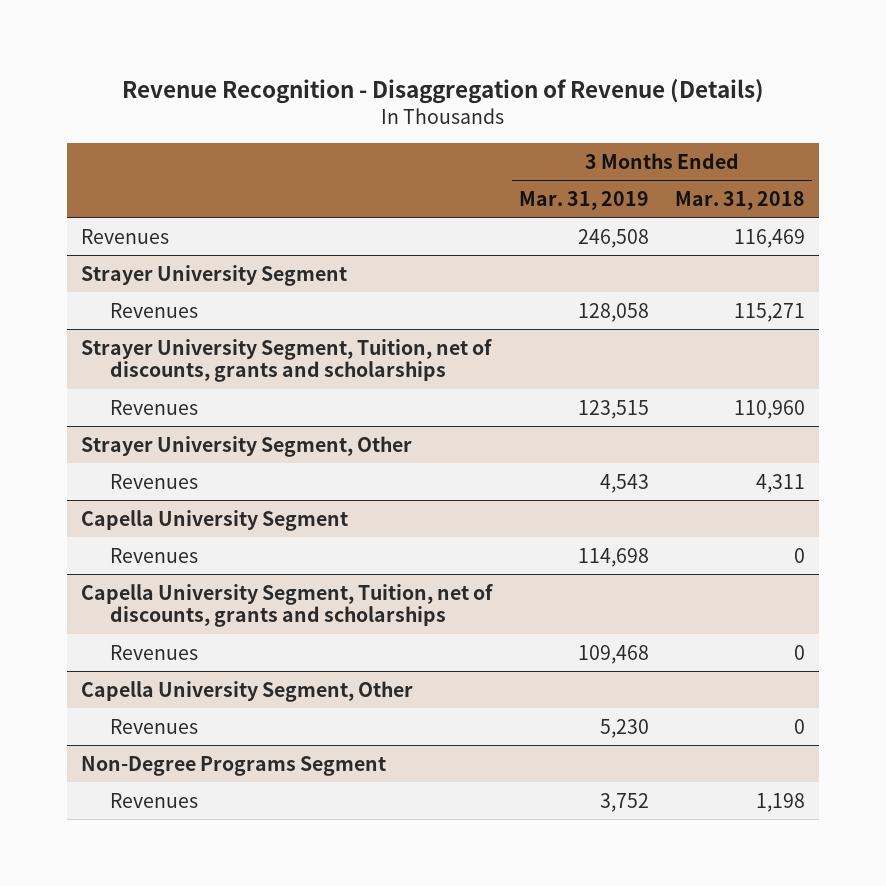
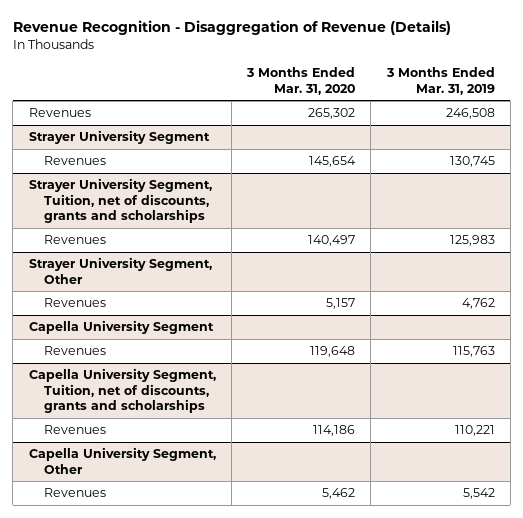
- | 3 Months Ended Mar. 31, 2019 | 3 Months Ended Mar. 31, 2018
+ | 3 Months Ended Mar. 31, 2020 | 3 Months Ended Mar. 31, 2019
@ Strayer University Segment
- Revenues | 128,058 | 115,271
+ Revenues | 145,654 | 130,745
@ Strayer University Segment, Tuition, net of discounts, grants and scholarships
- Revenues | 123,515 | 110,960
+ Revenues | 140,497 | 125,983
@ Strayer University Segment, Other
- Revenues | 4,543 | 4,311
+ Revenues | 5,157 | 4,762
@ Capella University Segment
- Revenues | 114,698 | 0
+ Revenues | 119,648 | 115,763
@ Capella University Segment, Tuition, net of discounts, grants and scholarships
- Revenues | 109,468 | 0
+ Revenues | 114,186 | 110,221
@ Capella University Segment, Other
- Revenues | 5,230 | 0
- Non-Degree Programs Segment
- Revenues | 3,752 | 1,198
@ Capella University Segment, Other
+ Revenues | 5,462 | 5,542

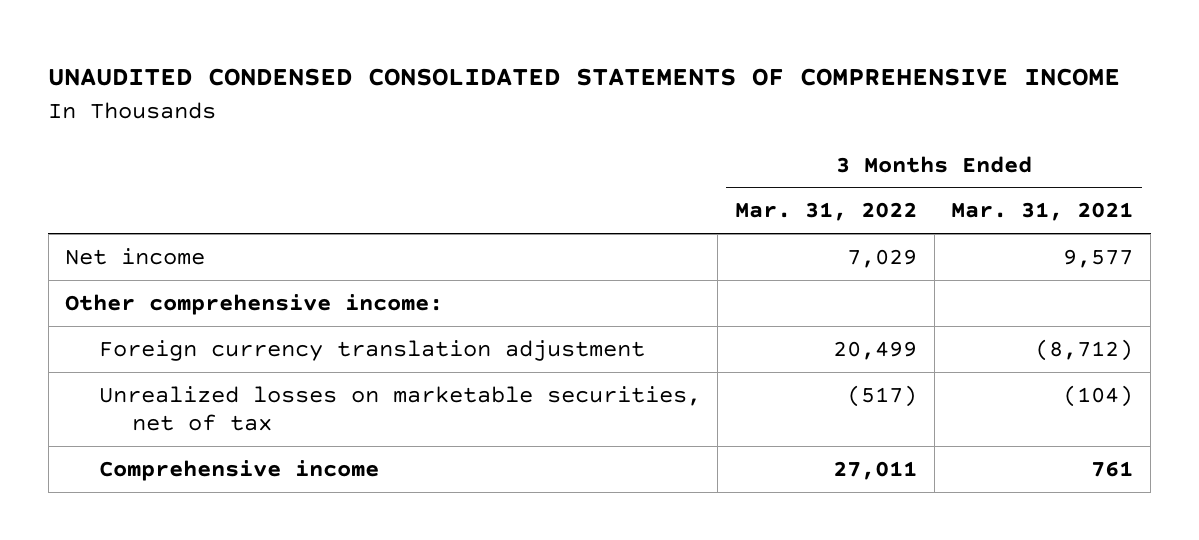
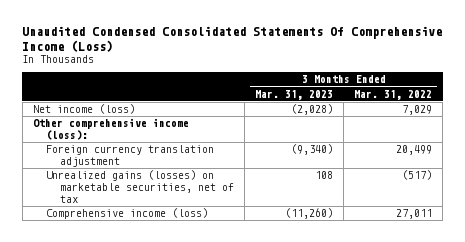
- UNAUDITED CONDENSED CONSOLIDATED STATEMENTS OF COMPREHENSIVE INCOME
+ Unaudited Condensed Consolidated Statements Of Comprehensive Income (Loss)
- | 3 Months Ended Mar. 31, 2022 | 3 Months Ended Mar. 31, 2021
+ | 3 Months Ended Mar. 31, 2023 | 3 Months Ended Mar. 31, 2022
- Net income | 7,029 | 9,577
- Other comprehensive income:
+ Net income (loss) | (2,028) | 7,029
+ Other comprehensive income (loss):
- Unrealized losses on marketable securities, net of tax | (517) | (104)
- Comprehensive income | 27,011 | 761
+ Unrealized gains (losses) on marketable securities, net of tax | 108 | (517)
+ Comprehensive income (loss) | (11,260) | 27,011

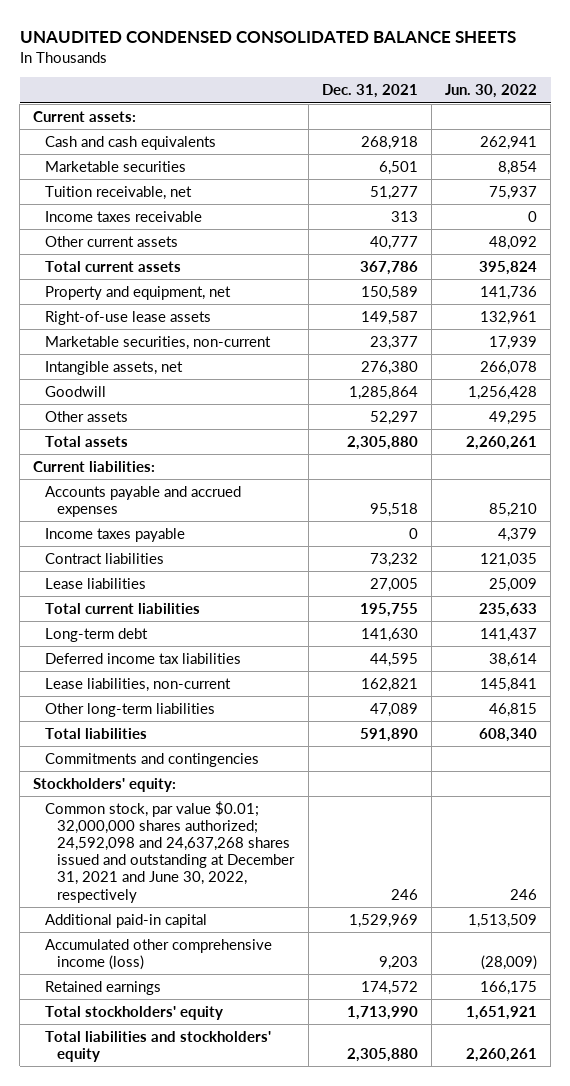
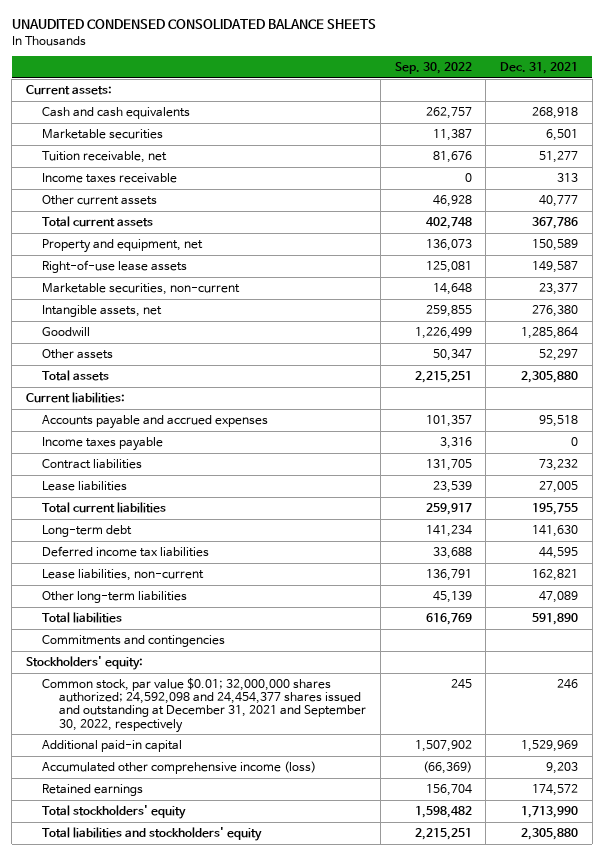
- | Dec. 31, 2021 | Jun. 30, 2022
+ | Sep. 30, 2022 | Dec. 31, 2021
- Common stock, par value $0.01; 32,000,000 shares authorized; 24,592,098 and 24,637,268 shares issued and outstanding at December 31, 2021 and June 30, 2022, respectively | 246 | 246
+ Common stock, par value $0.01; 32,000,000 shares authorized; 24,592,098 and 24,454,377 shares issued and outstanding at December 31, 2021 and September 30, 2022, respectively | 245 | 246

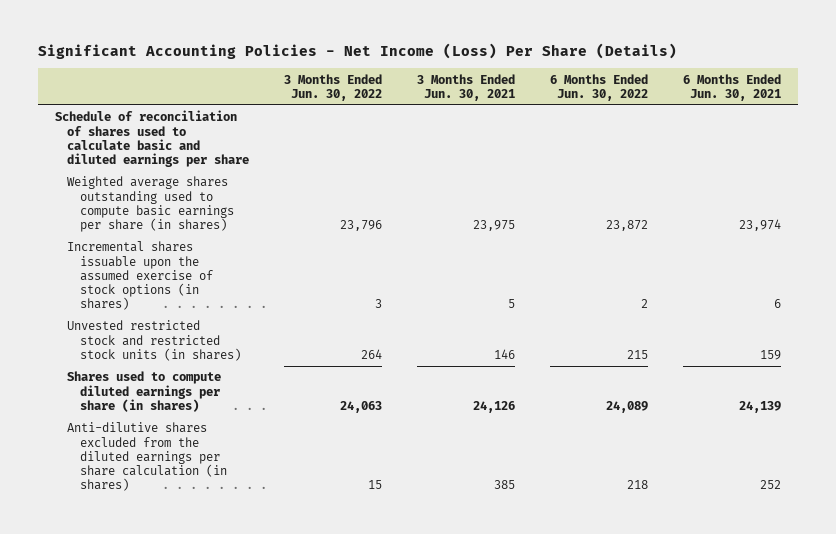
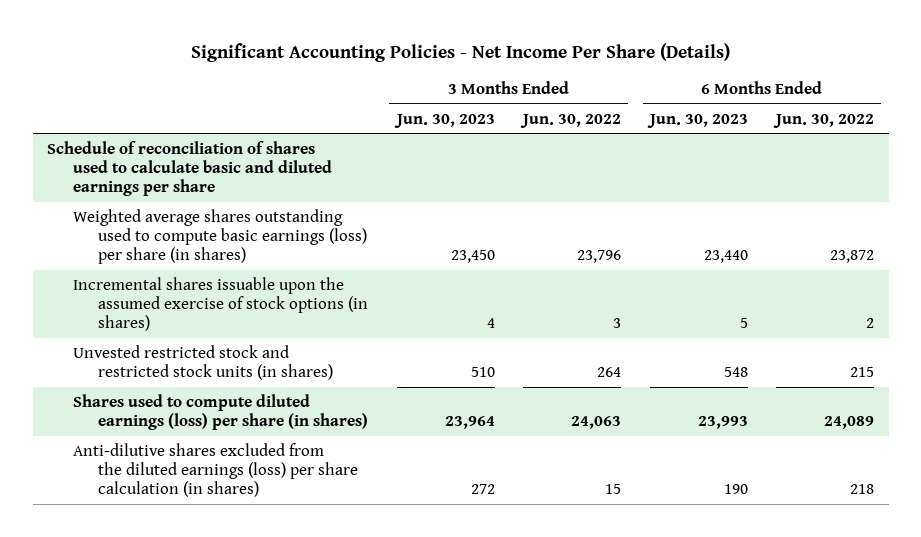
- Significant Accounting Policies - Net Income (Loss) Per Share (Details)
+ Significant Accounting Policies - Net Income Per Share (Details)
- | 3 Months Ended Jun. 30, 2022 | 3 Months Ended Jun. 30, 2021 | 6 Months Ended Jun. 30, 2022 | 6 Months Ended Jun. 30, 2021
+ | 3 Months Ended Jun. 30, 2023 | 3 Months Ended Jun. 30, 2022 | 6 Months Ended Jun. 30, 2023 | 6 Months Ended Jun. 30, 2022
- Weighted average shares outstanding used to compute basic earnings per share (in shares) | 23,796 | 23,975 | 23,872 | 23,974
+ Weighted average shares outstanding used to compute basic earnings (loss) per share (in shares) | 23,450 | 23,796 | 23,440 | 23,872
- Shares used to compute diluted earnings per share (in shares) | 24,063 | 24,126 | 24,089 | 24,139
- Anti-dilutive shares excluded from the diluted earnings per share calculation (in shares) | 15 | 385 | 218 | 252
+ Shares used to compute diluted earnings (loss) per share (in shares) | 23,964 | 24,063 | 23,993 | 24,089
+ Anti-dilutive shares excluded from the diluted earnings (loss) per share calculation (in shares) | 272 | 15 | 190 | 218

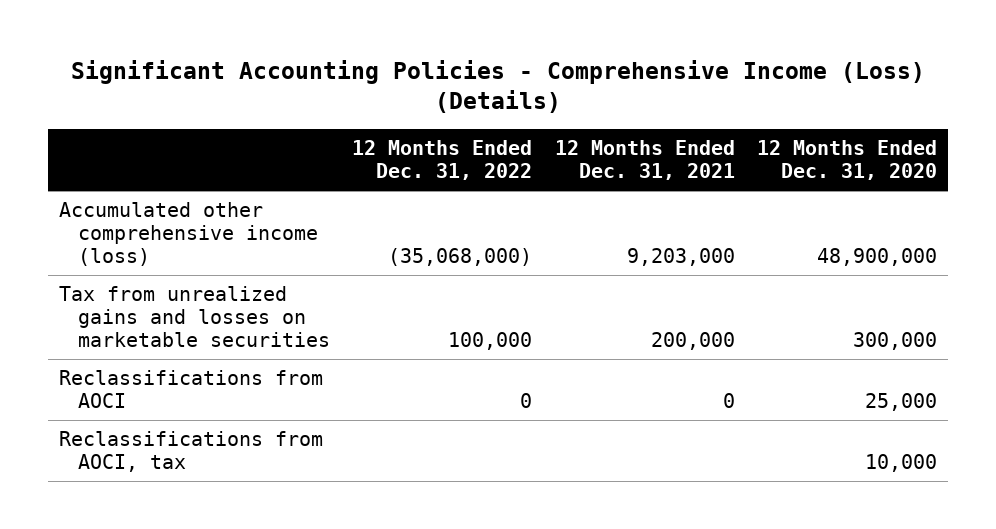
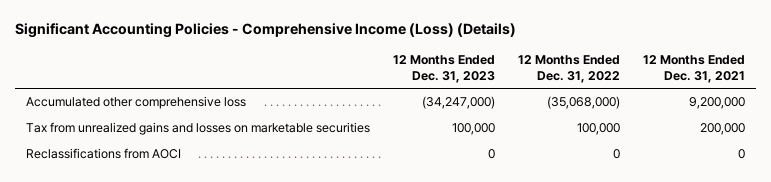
- | 12 Months Ended Dec. 31, 2022 | 12 Months Ended Dec. 31, 2021 | 12 Months Ended Dec. 31, 2020
+ | 12 Months Ended Dec. 31, 2023 | 12 Months Ended Dec. 31, 2022 | 12 Months Ended Dec. 31, 2021
- Accumulated other comprehensive income (loss) | (35,068,000) | 9,203,000 | 48,900,000
+ Accumulated other comprehensive loss | (34,247,000) | (35,068,000) | 9,200,000
- Reclassifications from AOCI, tax | | | 10,000

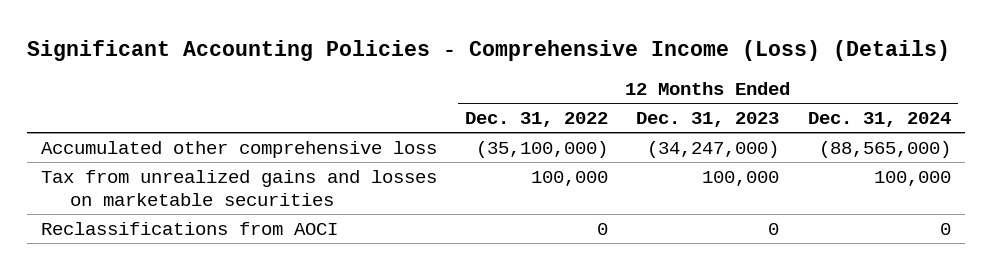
- | 12 Months Ended Dec. 31, 2023 | 12 Months Ended Dec. 31, 2022 | 12 Months Ended Dec. 31, 2021
+ | 12 Months Ended Dec. 31, 2022 | 12 Months Ended Dec. 31, 2023 | 12 Months Ended Dec. 31, 2024
- Accumulated other comprehensive loss | (34,247,000) | (35,068,000) | 9,200,000
+ Accumulated other comprehensive loss | (35,100,000) | (34,247,000) | (88,565,000)

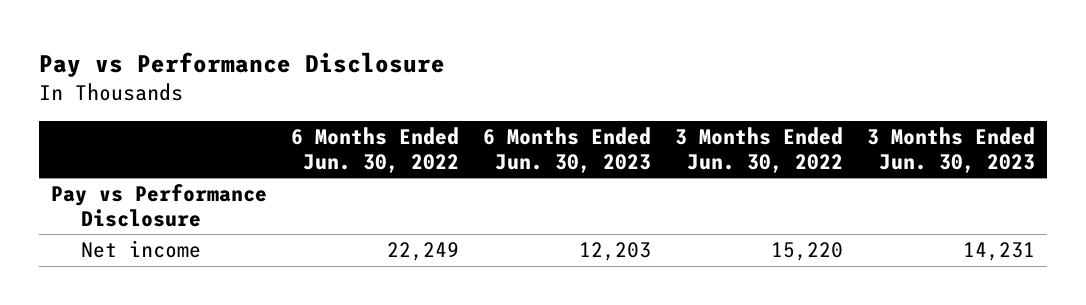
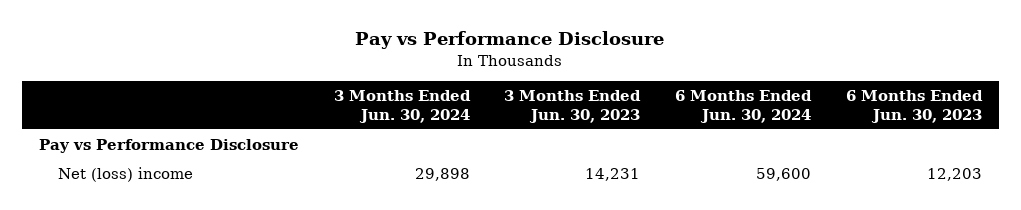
- | 6 Months Ended Jun. 30, 2022 | 6 Months Ended Jun. 30, 2023 | 3 Months Ended Jun. 30, 2022 | 3 Months Ended Jun. 30, 2023
+ | 3 Months Ended Jun. 30, 2024 | 3 Months Ended Jun. 30, 2023 | 6 Months Ended Jun. 30, 2024 | 6 Months Ended Jun. 30, 2023
- Net income | 22,249 | 12,203 | 15,220 | 14,231
+ Net (loss) income | 29,898 | 14,231 | 59,600 | 12,203

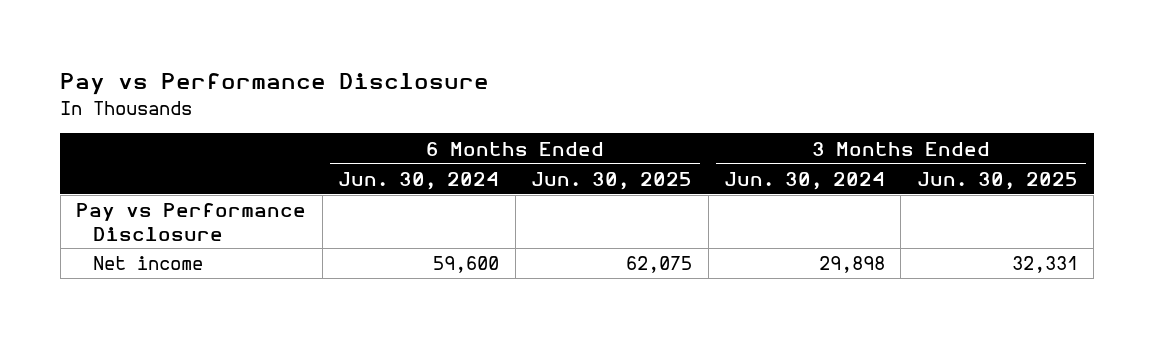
- | 3 Months Ended Jun. 30, 2024 | 3 Months Ended Jun. 30, 2023 | 6 Months Ended Jun. 30, 2024 | 6 Months Ended Jun. 30, 2023
+ | 6 Months Ended Jun. 30, 2024 | 6 Months Ended Jun. 30, 2025 | 3 Months Ended Jun. 30, 2024 | 3 Months Ended Jun. 30, 2025
- Net (loss) income | 29,898 | 14,231 | 59,600 | 12,203
+ Net income | 59,600 | 62,075 | 29,898 | 32,331

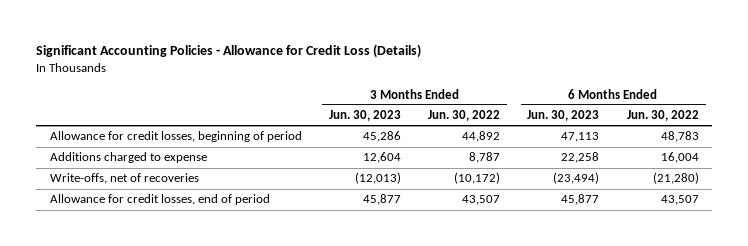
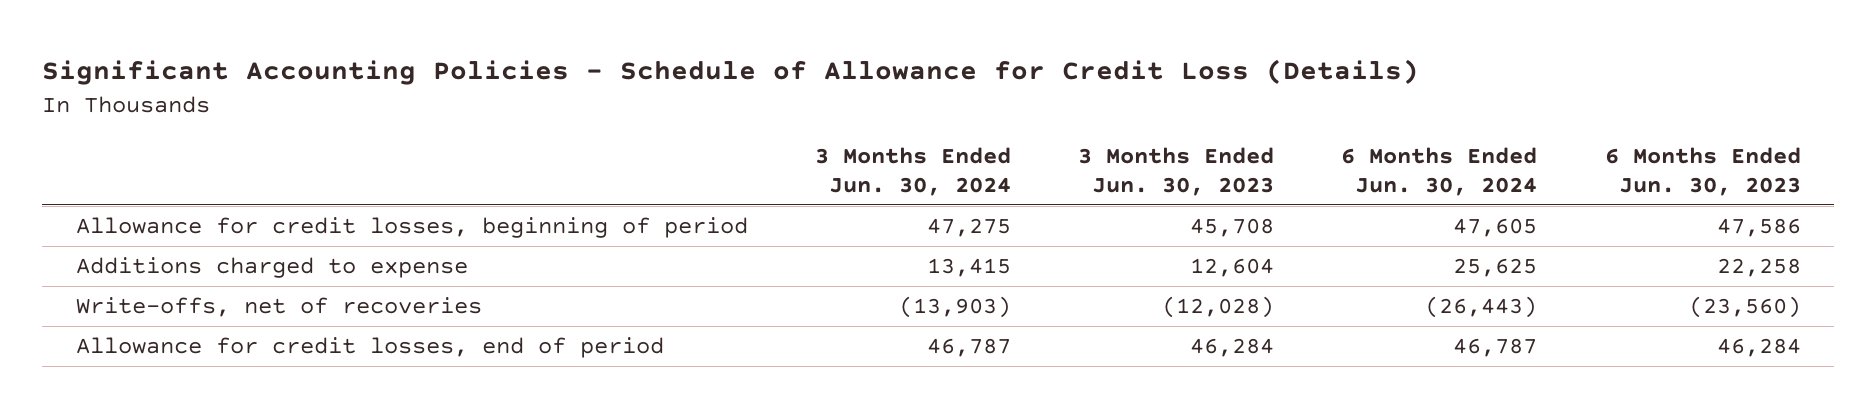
- Significant Accounting Policies - Allowance for Credit Loss (Details)
+ Significant Accounting Policies - Schedule of Allowance for Credit Loss (Details)
- | 3 Months Ended Jun. 30, 2023 | 3 Months Ended Jun. 30, 2022 | 6 Months Ended Jun. 30, 2023 | 6 Months Ended Jun. 30, 2022
+ | 3 Months Ended Jun. 30, 2024 | 3 Months Ended Jun. 30, 2023 | 6 Months Ended Jun. 30, 2024 | 6 Months Ended Jun. 30, 2023
- Allowance for credit losses, beginning of period | 45,286 | 44,892 | 47,113 | 48,783
+ Allowance for credit losses, beginning of period | 47,275 | 45,708 | 47,605 | 47,586
- Write-offs, net of recoveries | (12,013) | (10,172) | (23,494) | (21,280)
- Allowance for credit losses, end of period | 45,877 | 43,507 | 45,877 | 43,507
+ Write-offs, net of recoveries | (13,903) | (12,028) | (26,443) | (23,560)
+ Allowance for credit losses, end of period | 46,787 | 46,284 | 46,787 | 46,284

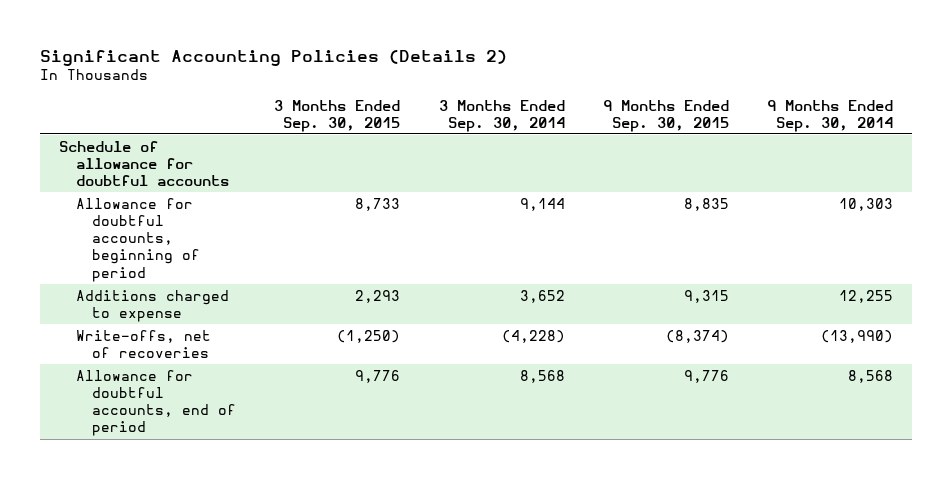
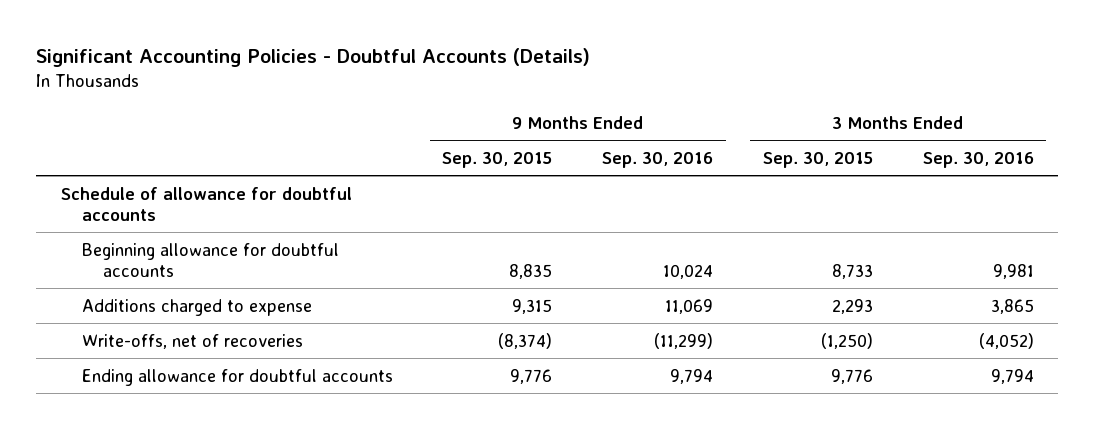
- Significant Accounting Policies (Details 2)
+ Significant Accounting Policies - Doubtful Accounts (Details)
- | 3 Months Ended Sep. 30, 2015 | 3 Months Ended Sep. 30, 2014 | 9 Months Ended Sep. 30, 2015 | 9 Months Ended Sep. 30, 2014
+ | 9 Months Ended Sep. 30, 2015 | 9 Months Ended Sep. 30, 2016 | 3 Months Ended Sep. 30, 2015 | 3 Months Ended Sep. 30, 2016
- Allowance for doubtful accounts, beginning of period | 8,733 | 9,144 | 8,835 | 10,303
+ Beginning allowance for doubtful accounts | 8,835 | 10,024 | 8,733 | 9,981
- Allowance for doubtful accounts, end of period | 9,776 | 8,568 | 9,776 | 8,568
+ Ending allowance for doubtful accounts | 9,776 | 9,794 | 9,776 | 9,794

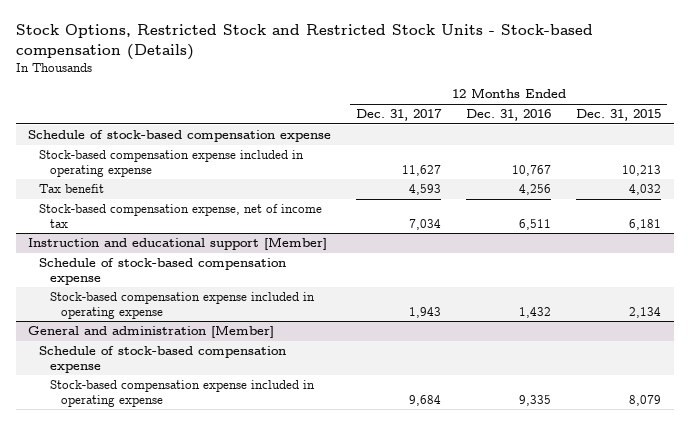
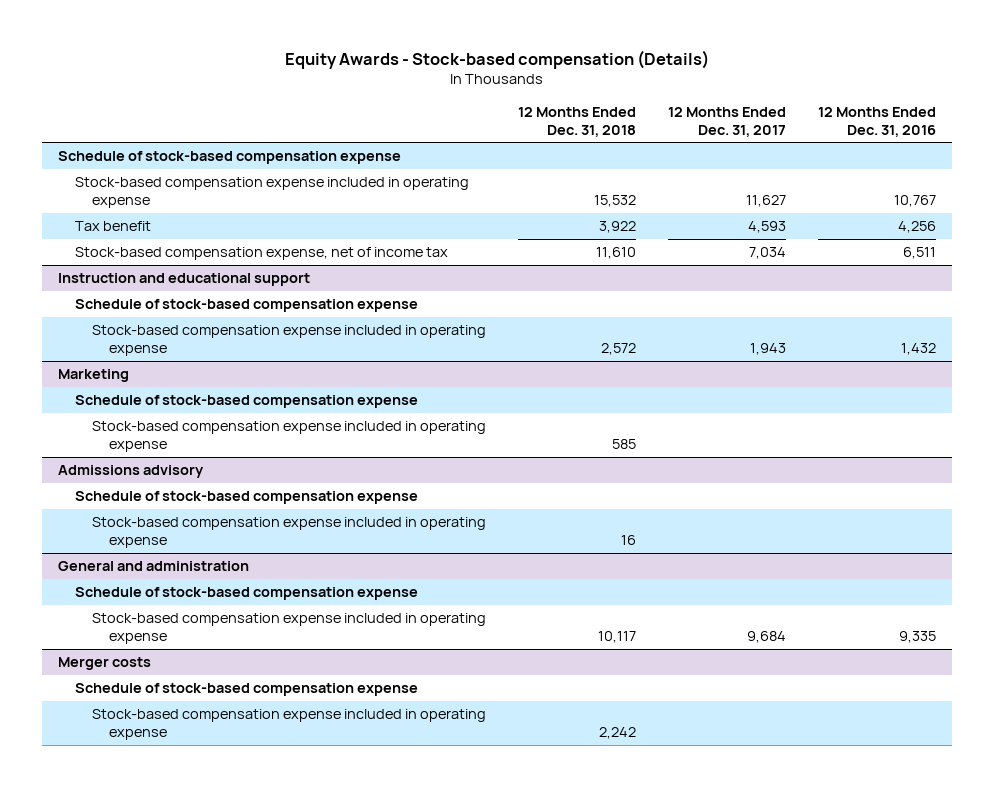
- Stock Options, Restricted Stock and Restricted Stock Units - Stock-based compensation (Details)
+ Equity Awards - Stock-based compensation (Details)
- | 12 Months Ended Dec. 31, 2017 | 12 Months Ended Dec. 31, 2016 | 12 Months Ended Dec. 31, 2015
+ | 12 Months Ended Dec. 31, 2018 | 12 Months Ended Dec. 31, 2017 | 12 Months Ended Dec. 31, 2016
- Instruction and educational support [Member]
+ Instruction and educational support
- General and administration [Member]
+ Marketing
+ Stock-based compensation expense included in operating expense | 585 | |
+ Admissions advisory
+ Schedule of stock-based compensation expense
+ Stock-based compensation expense included in operating expense | 16 | |
+ General and administration
+ Schedule of stock-based compensation expense
+ Merger costs
+ Schedule of stock-based compensation expense
+ Stock-based compensation expense included in operating expense | 2,242 | |

